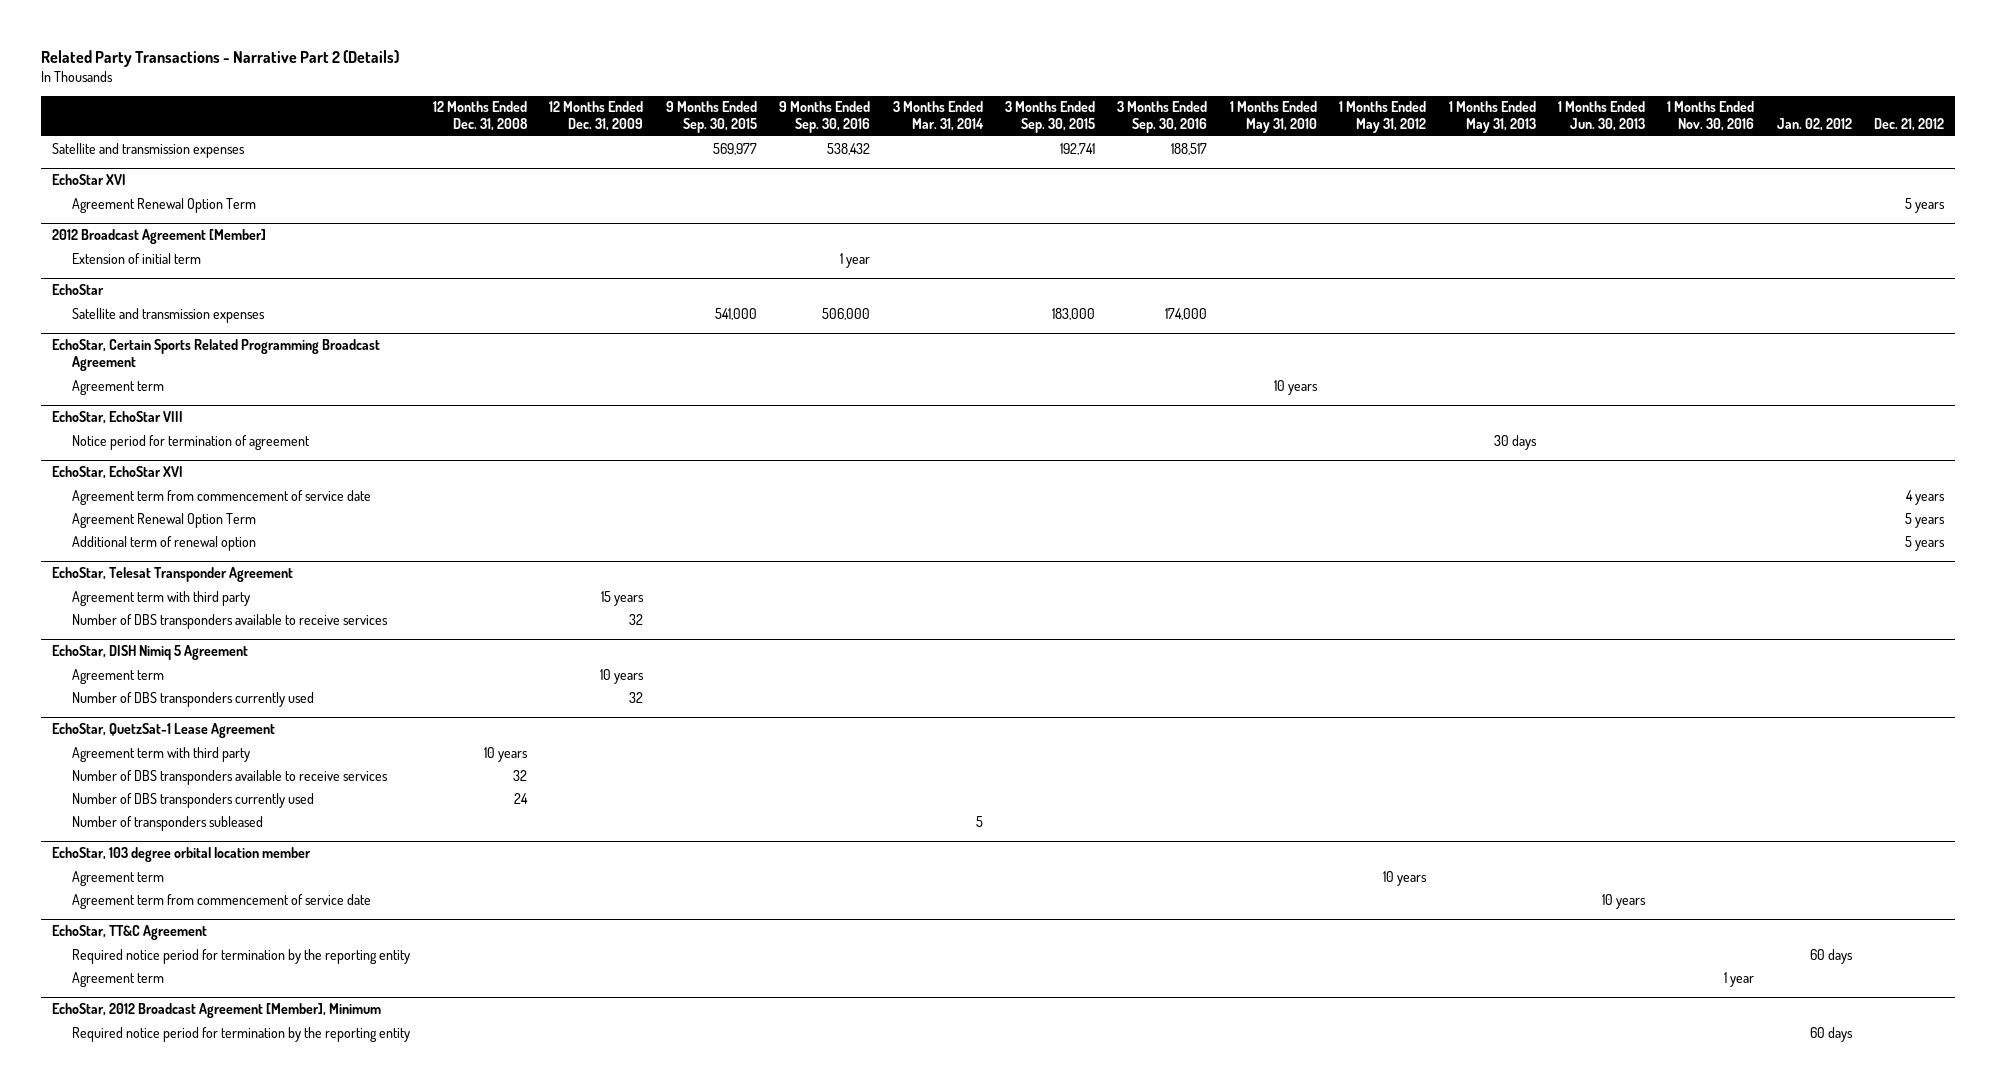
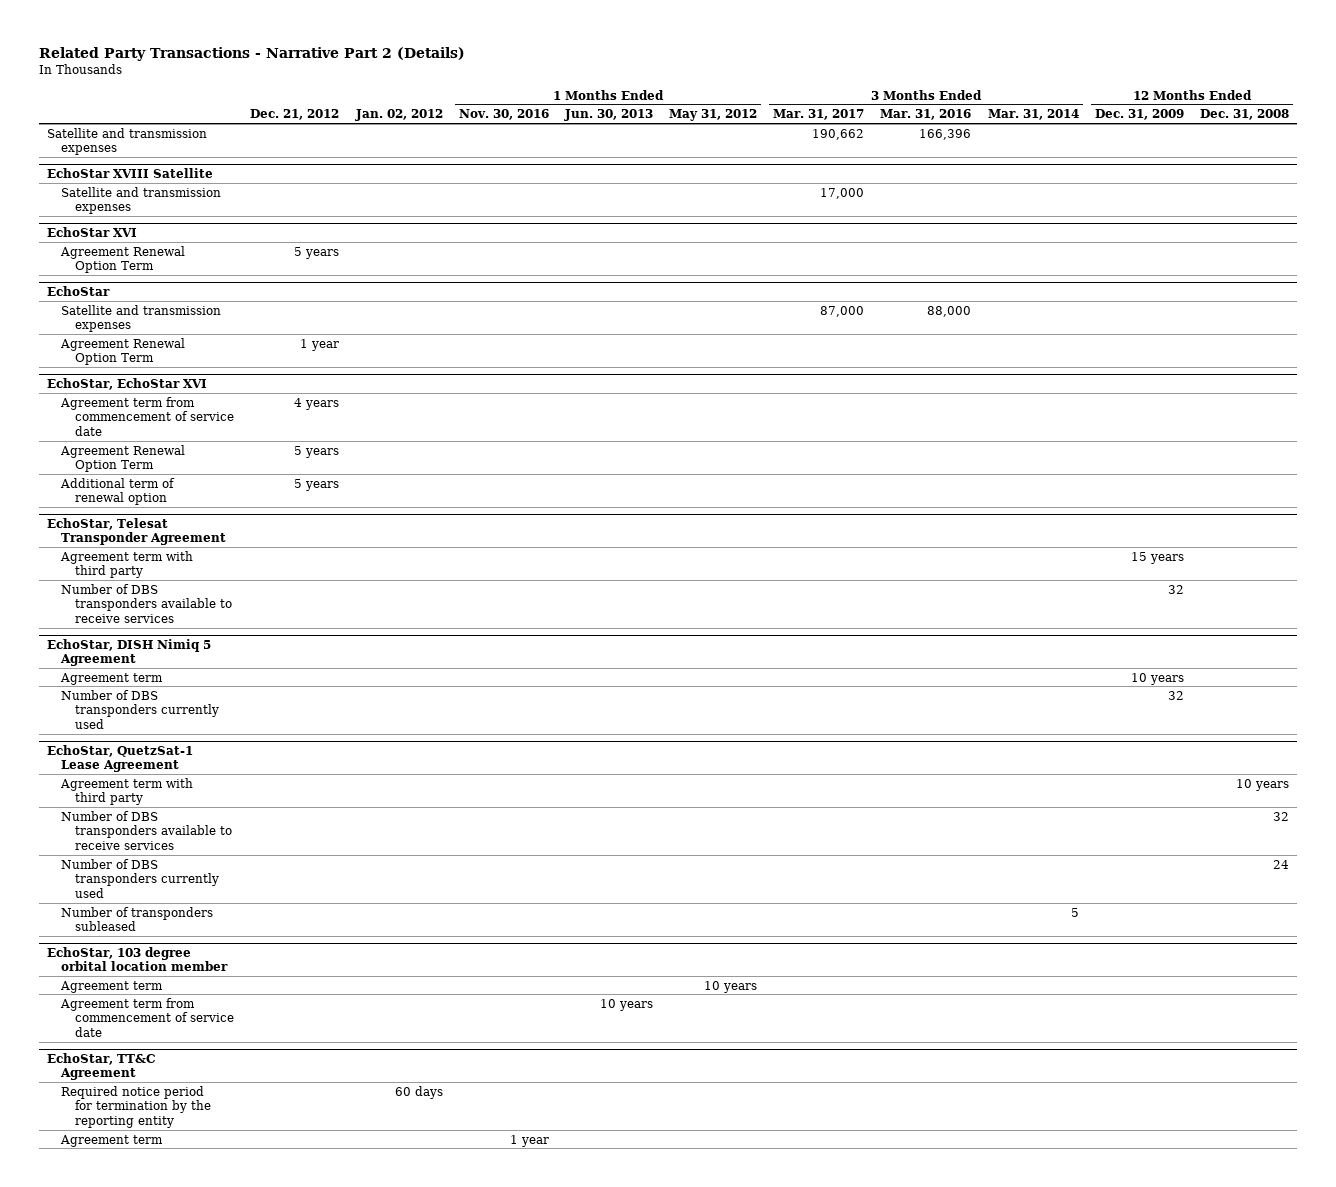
- | 12 Months Ended Dec. 31, 2008 | 12 Months Ended Dec. 31, 2009 | 9 Months Ended Sep. 30, 2015 | 9 Months Ended Sep. 30, 2016 | 3 Months Ended Mar. 31, 2014 | 3 Months Ended Sep. 30, 2015 | 3 Months Ended Sep. 30, 2016 | 1 Months Ended May 31, 2010 | 1 Months Ended May 31, 2012 | 1 Months Ended May 31, 2013 | 1 Months Ended Jun. 30, 2013 | 1 Months Ended Nov. 30, 2016 | Jan. 02, 2012 | Dec. 21, 2012
+ | Dec. 21, 2012 | Jan. 02, 2012 | 1 Months Ended Nov. 30, 2016 | 1 Months Ended Jun. 30, 2013 | 1 Months Ended May 31, 2012 | 3 Months Ended Mar. 31, 2017 | 3 Months Ended Mar. 31, 2016 | 3 Months Ended Mar. 31, 2014 | 12 Months Ended Dec. 31, 2009 | 12 Months Ended Dec. 31, 2008
+ EchoStar XVIII Satellite
+ Satellite and transmission expenses | | | | | | 17,000 | | | |
- 2012 Broadcast Agreement [Member]
- Extension of initial term | | | | 1 year | | | | | | | | | |
- EchoStar, Certain Sports Related Programming Broadcast Agreement
- Agreement term | | | | | | | | 10 years | | | | | |
- EchoStar, EchoStar VIII
- Notice period for termination of agreement | | | | | | | | | | 30 days | | | |
@ EchoStar
+ Agreement Renewal Option Term | 1 year | | | | | | | | |
- EchoStar, 2012 Broadcast Agreement [Member], Minimum
- Required notice period for termination by the reporting entity | | | | | | | | | | | | | 60 days |

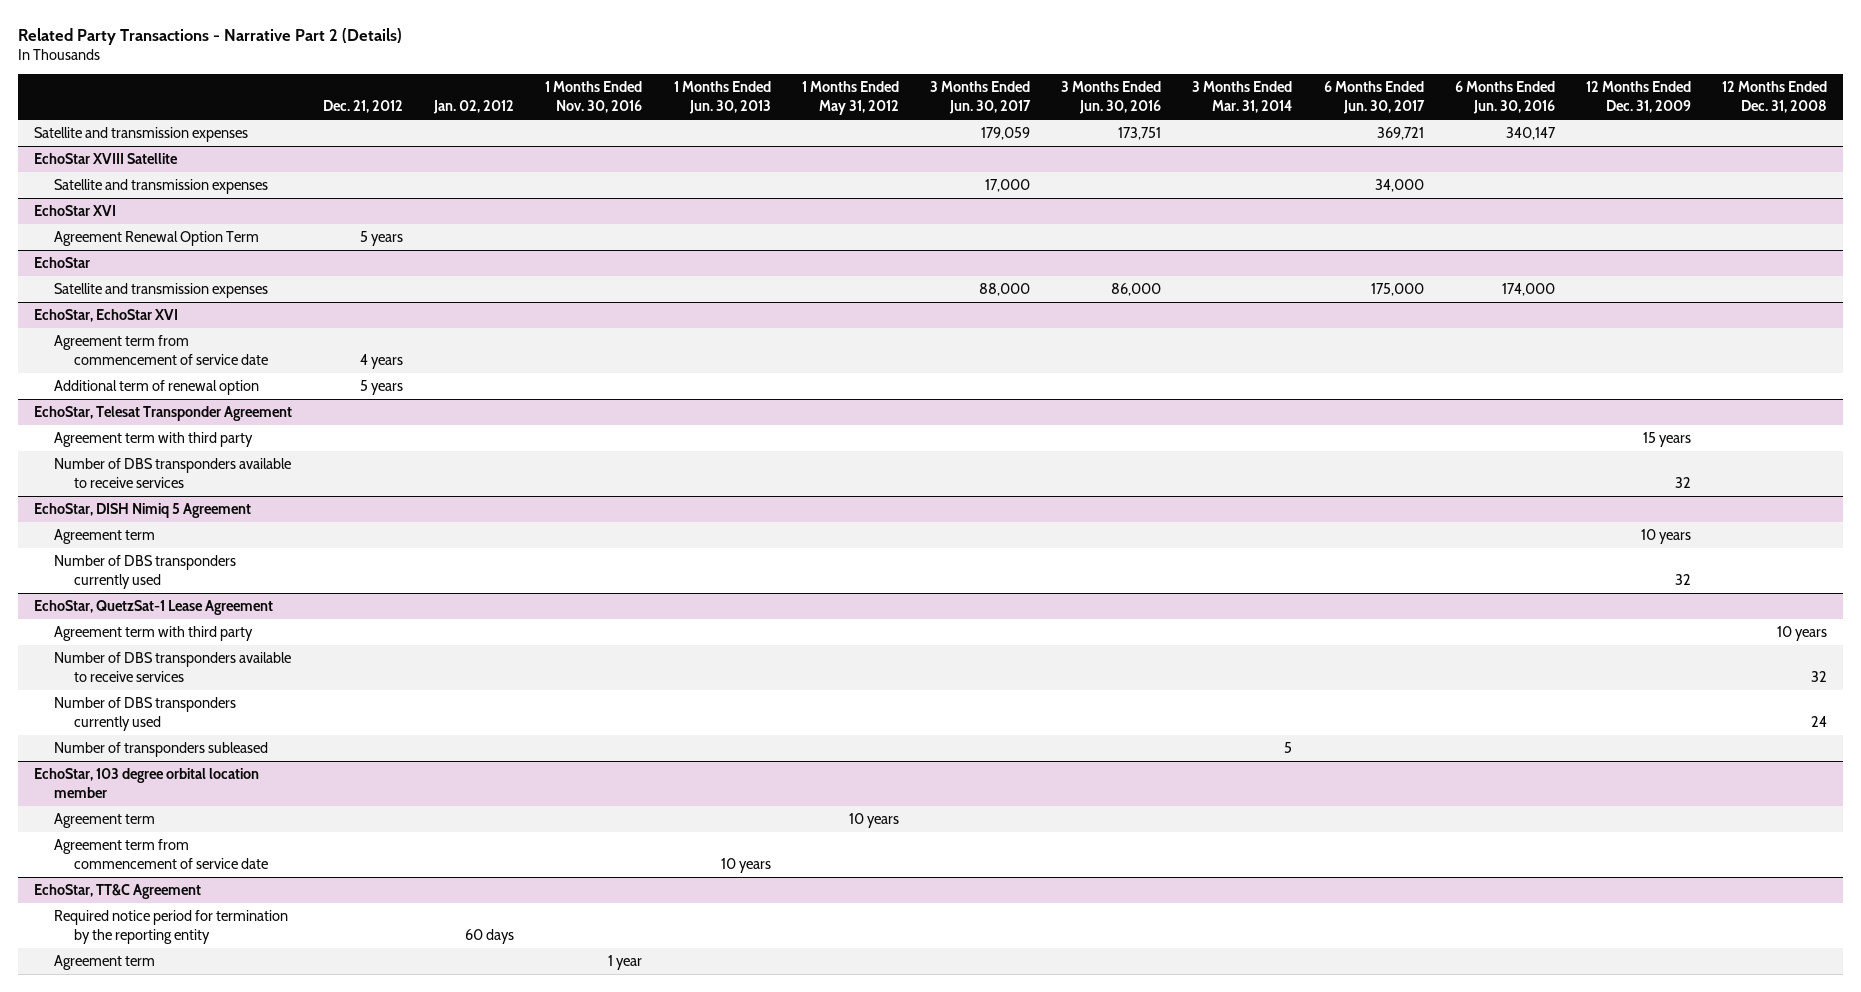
- | Dec. 21, 2012 | Jan. 02, 2012 | 1 Months Ended Nov. 30, 2016 | 1 Months Ended Jun. 30, 2013 | 1 Months Ended May 31, 2012 | 3 Months Ended Mar. 31, 2017 | 3 Months Ended Mar. 31, 2016 | 3 Months Ended Mar. 31, 2014 | 12 Months Ended Dec. 31, 2009 | 12 Months Ended Dec. 31, 2008
+ | Dec. 21, 2012 | Jan. 02, 2012 | 1 Months Ended Nov. 30, 2016 | 1 Months Ended Jun. 30, 2013 | 1 Months Ended May 31, 2012 | 3 Months Ended Jun. 30, 2017 | 3 Months Ended Jun. 30, 2016 | 3 Months Ended Mar. 31, 2014 | 6 Months Ended Jun. 30, 2017 | 6 Months Ended Jun. 30, 2016 | 12 Months Ended Dec. 31, 2009 | 12 Months Ended Dec. 31, 2008
@ EchoStar
- Agreement Renewal Option Term | 1 year | | | | | | | | |
@ EchoStar, EchoStar XVI
- Agreement Renewal Option Term | 5 years | | | | | | | | |

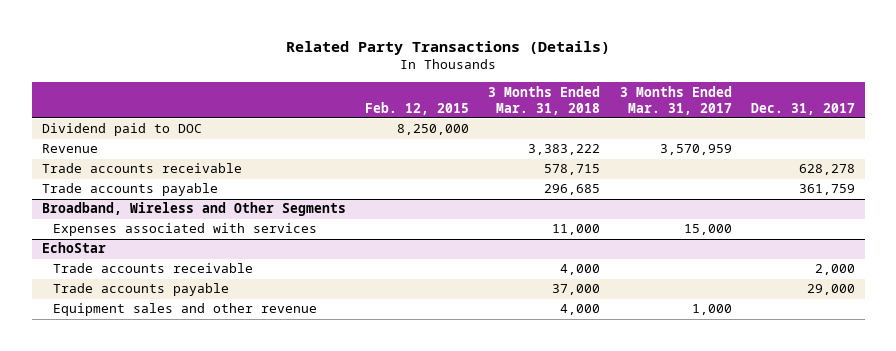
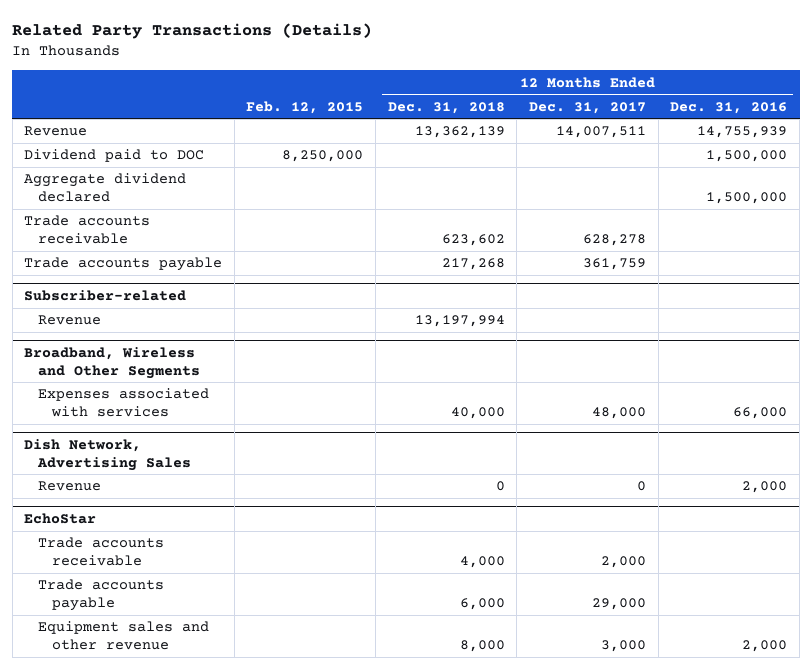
- | Feb. 12, 2015 | 3 Months Ended Mar. 31, 2018 | 3 Months Ended Mar. 31, 2017 | Dec. 31, 2017
+ | Feb. 12, 2015 | 12 Months Ended Dec. 31, 2018 | 12 Months Ended Dec. 31, 2017 | 12 Months Ended Dec. 31, 2016
moved down: Dividend paid to DOC | 8,250,000 | | | 1,500,000
+ Aggregate dividend declared | | | | 1,500,000
+ Subscriber-related
+ Revenue | | 13,197,994 | |
+ Dish Network, Advertising Sales
+ Revenue | | 0 | 0 | 2,000

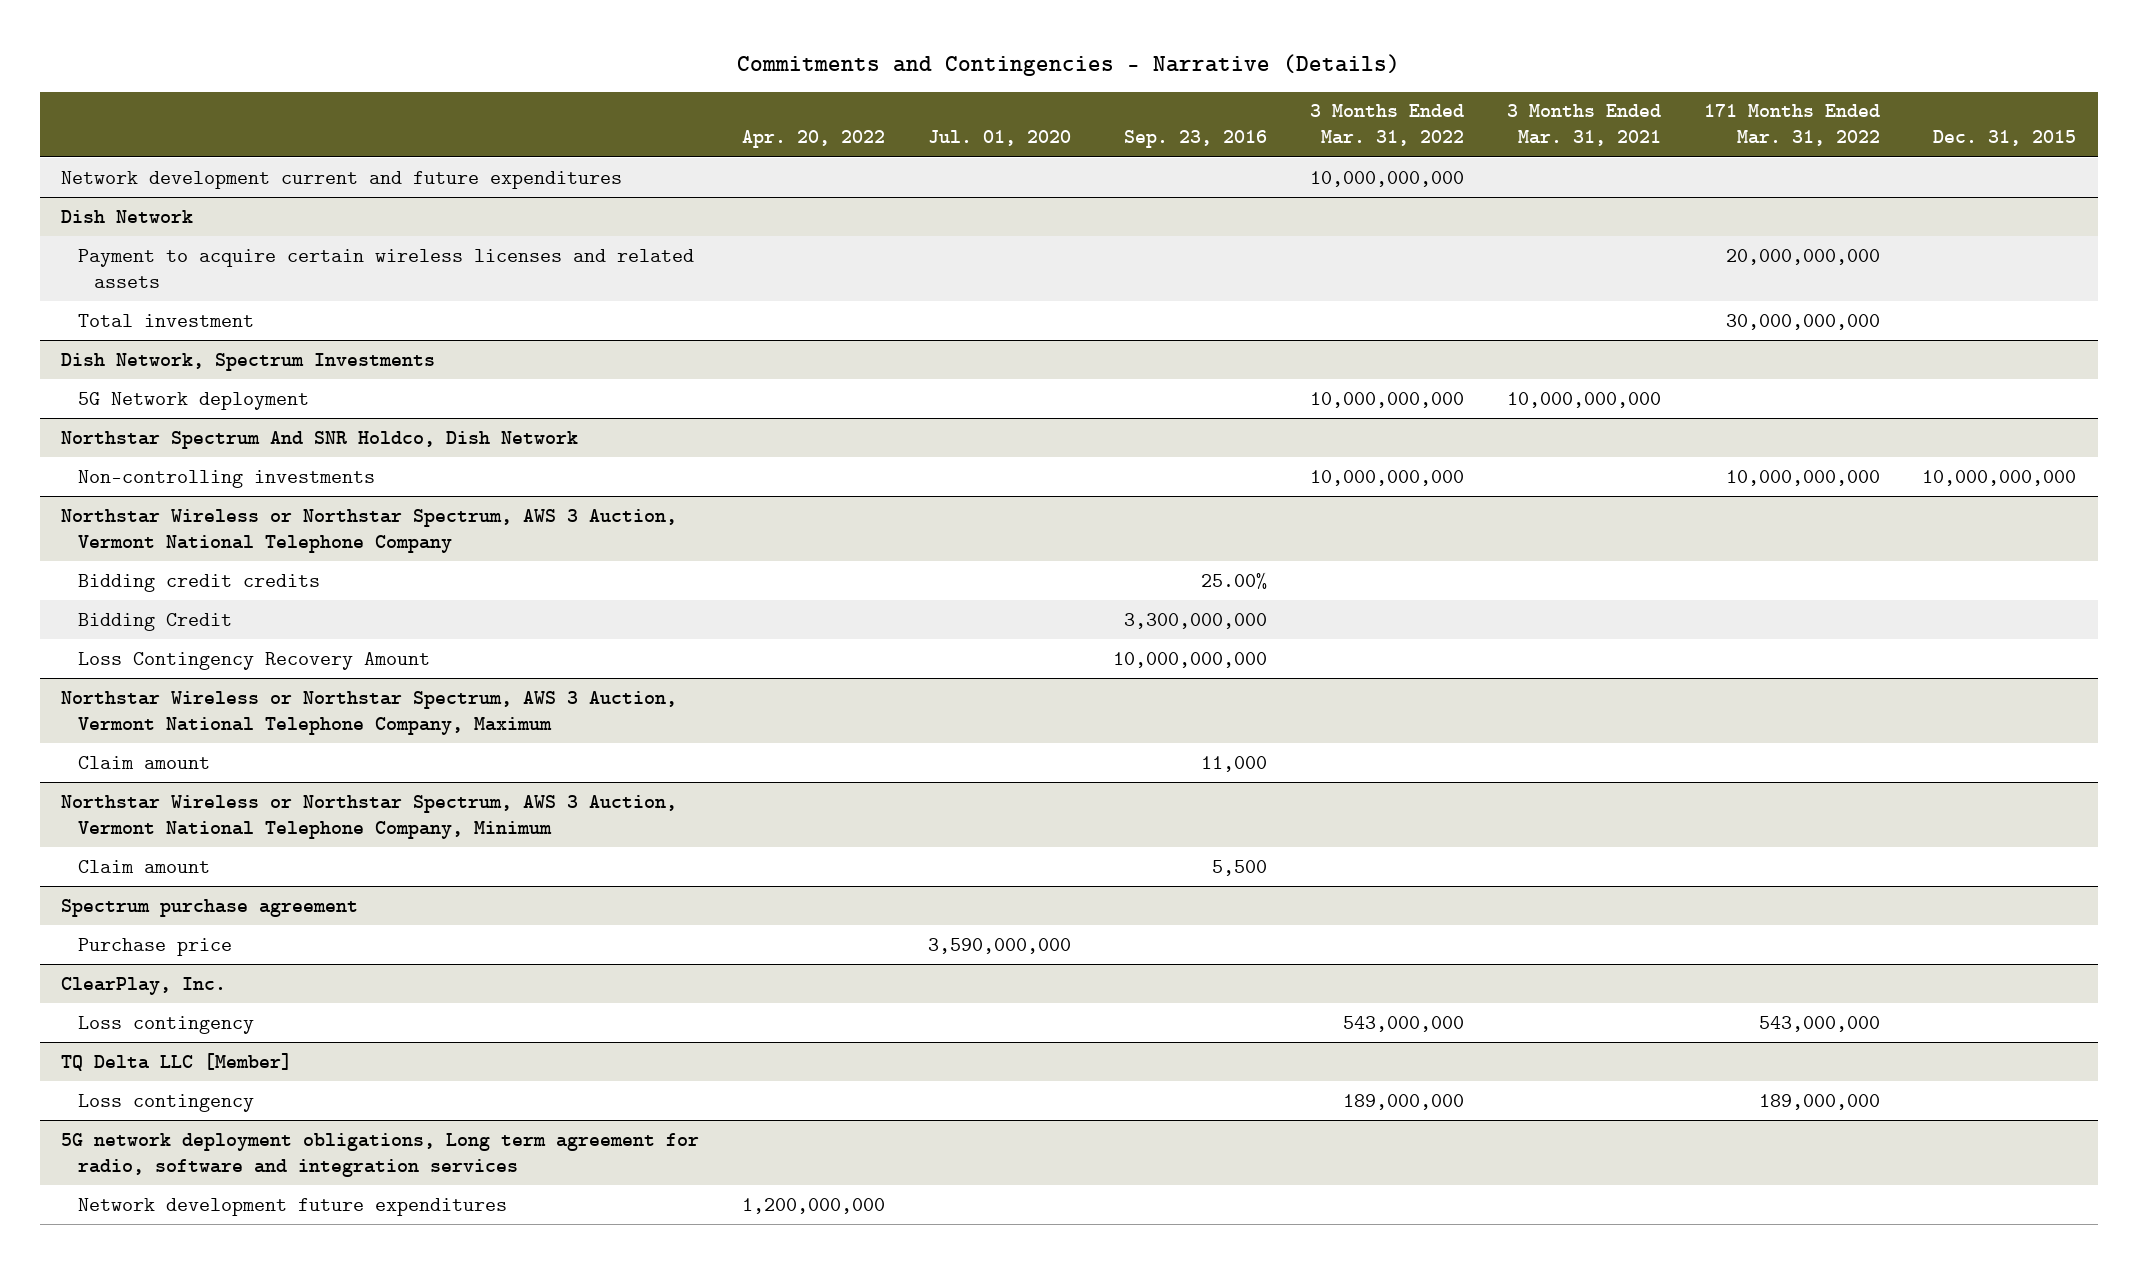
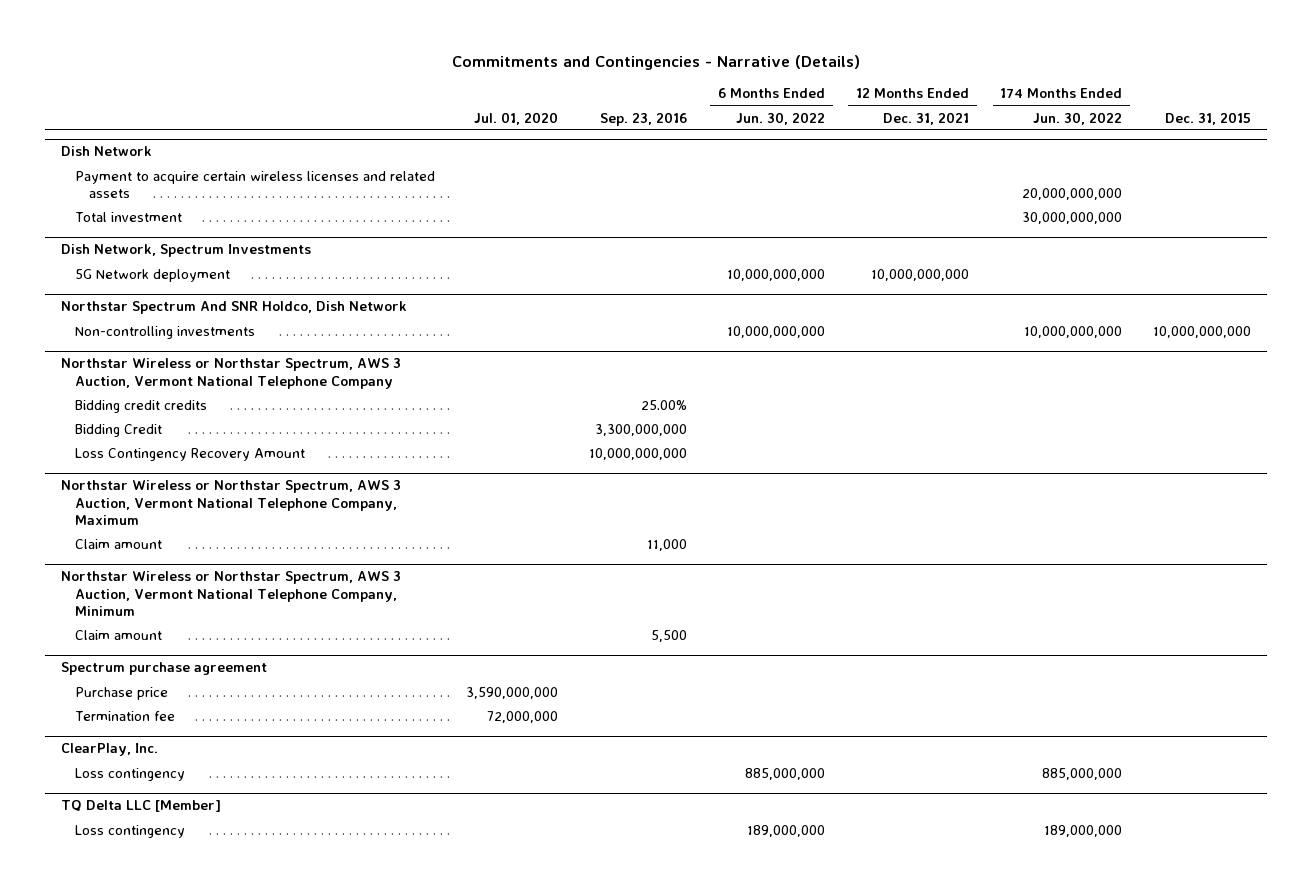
- | Apr. 20, 2022 | Jul. 01, 2020 | Sep. 23, 2016 | 3 Months Ended Mar. 31, 2022 | 3 Months Ended Mar. 31, 2021 | 171 Months Ended Mar. 31, 2022 | Dec. 31, 2015
+ | Jul. 01, 2020 | Sep. 23, 2016 | 6 Months Ended Jun. 30, 2022 | 12 Months Ended Dec. 31, 2021 | 174 Months Ended Jun. 30, 2022 | Dec. 31, 2015
- Network development current and future expenditures | | | | 10,000,000,000 | | |
@ Spectrum purchase agreement
+ Termination fee | 72,000,000 | | | | |
- 5G network deployment obligations, Long term agreement for radio, software and integration services
- Network development future expenditures | 1,200,000,000 | | | | | |

